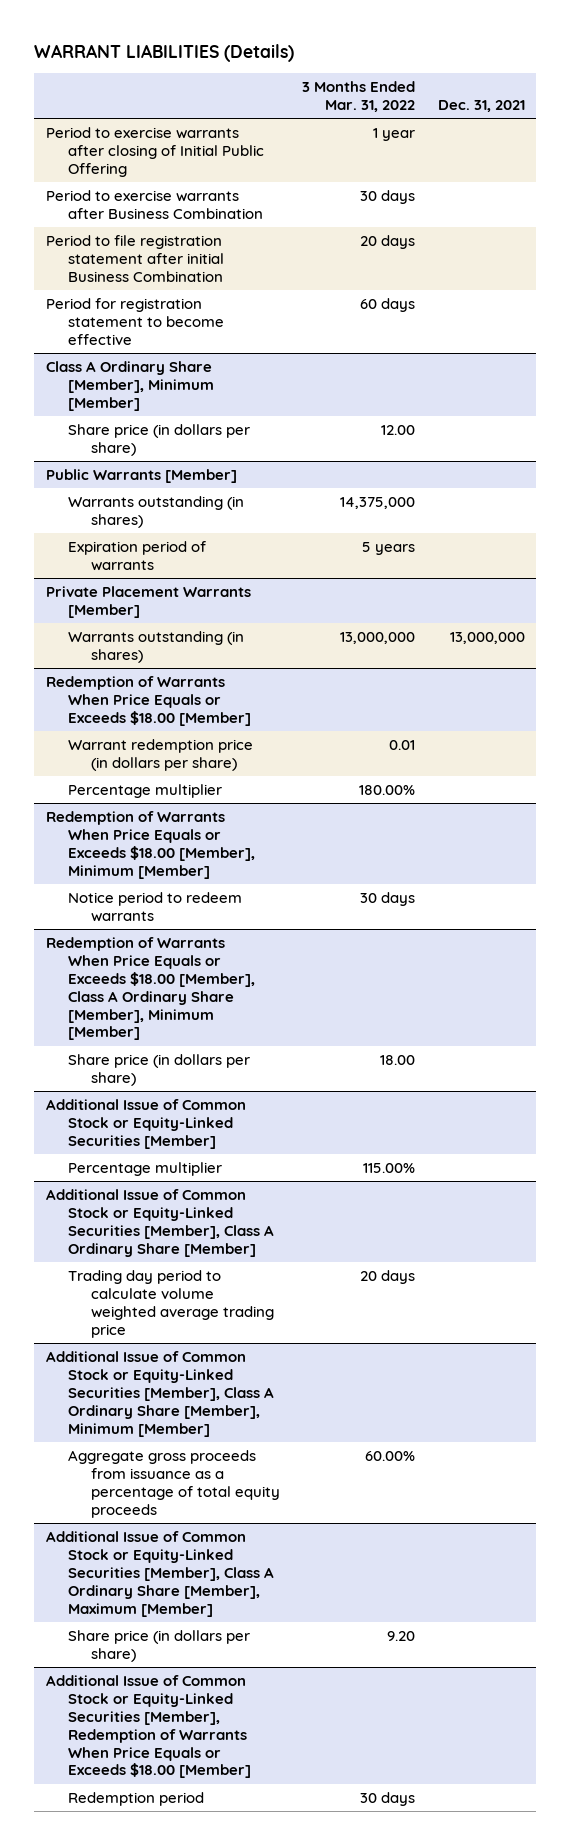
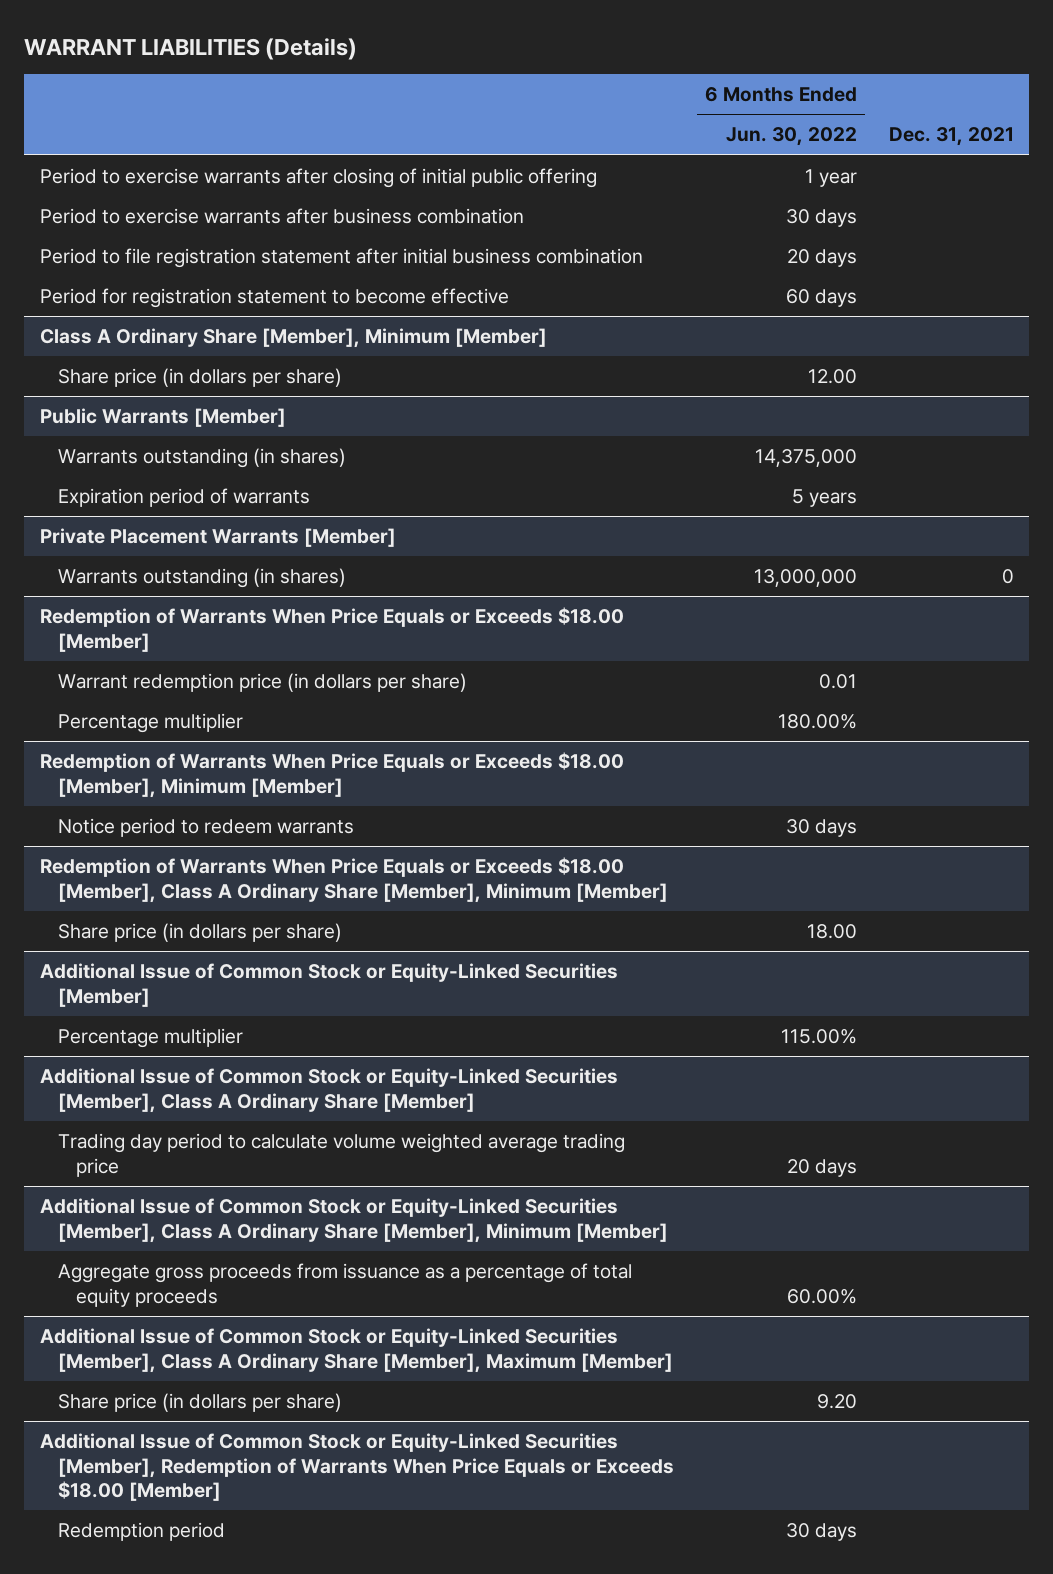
- | 3 Months Ended Mar. 31, 2022 | Dec. 31, 2021
+ | 6 Months Ended Jun. 30, 2022 | Dec. 31, 2021
- Period to exercise warrants after closing of Initial Public Offering | 1 year |
- Period to exercise warrants after Business Combination | 30 days |
- Period to file registration statement after initial Business Combination | 20 days |
+ Period to exercise warrants after closing of initial public offering | 1 year |
+ Period to exercise warrants after business combination | 30 days |
+ Period to file registration statement after initial business combination | 20 days |
@ Private Placement Warrants [Member]
- Warrants outstanding (in shares) | 13,000,000 | 13,000,000
+ Warrants outstanding (in shares) | 13,000,000 | 0

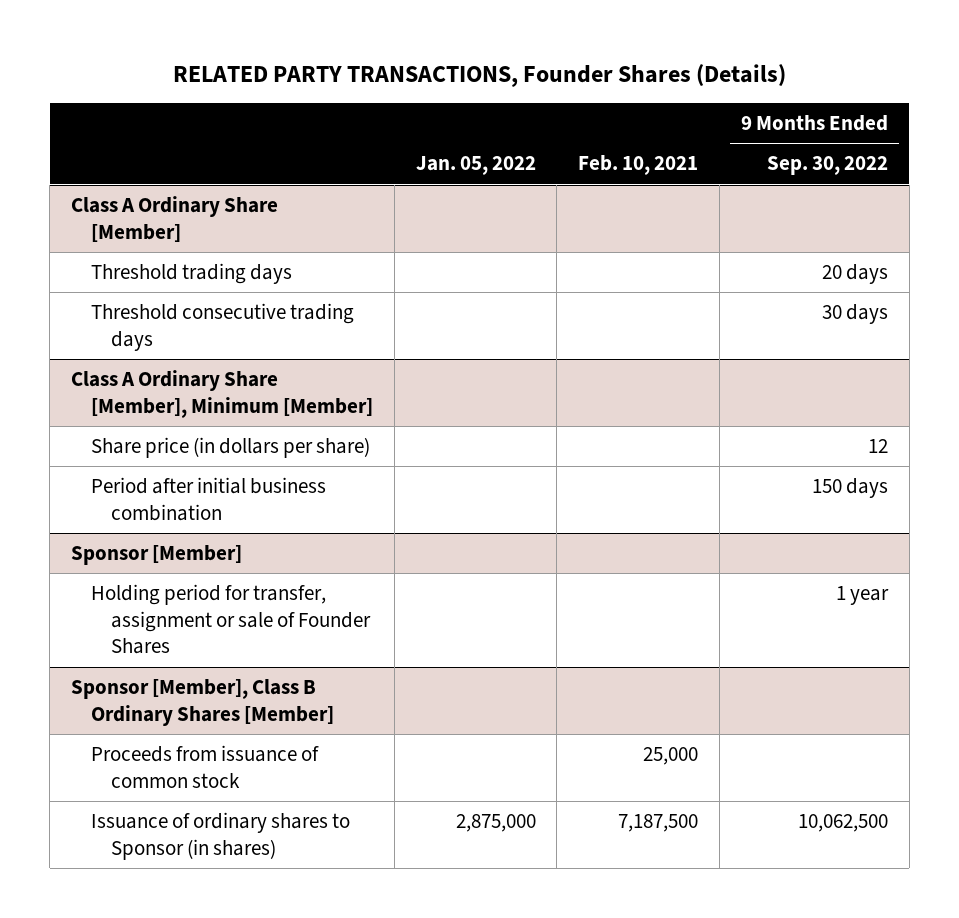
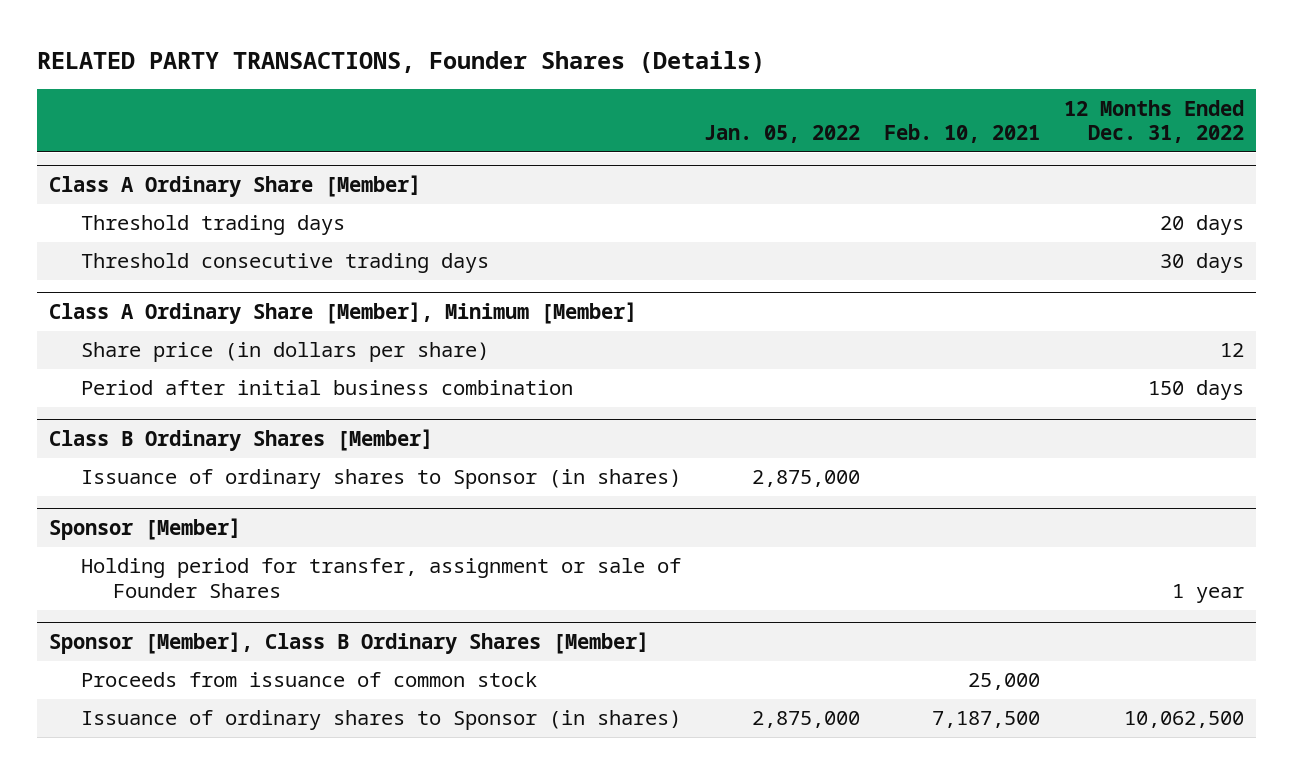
- | Jan. 05, 2022 | Feb. 10, 2021 | 9 Months Ended Sep. 30, 2022
+ | Jan. 05, 2022 | Feb. 10, 2021 | 12 Months Ended Dec. 31, 2022
+ Class B Ordinary Shares [Member]
+ Issuance of ordinary shares to Sponsor (in shares) | 2,875,000 | |

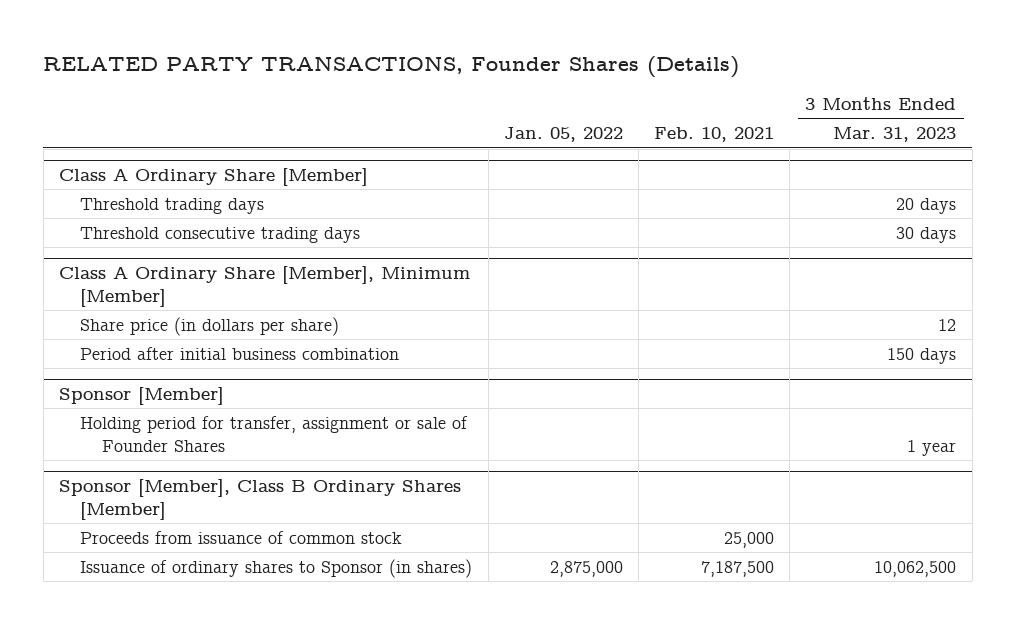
- | Jan. 05, 2022 | Feb. 10, 2021 | 12 Months Ended Dec. 31, 2022
+ | Jan. 05, 2022 | Feb. 10, 2021 | 3 Months Ended Mar. 31, 2023
- Class B Ordinary Shares [Member]
- Issuance of ordinary shares to Sponsor (in shares) | 2,875,000 | |

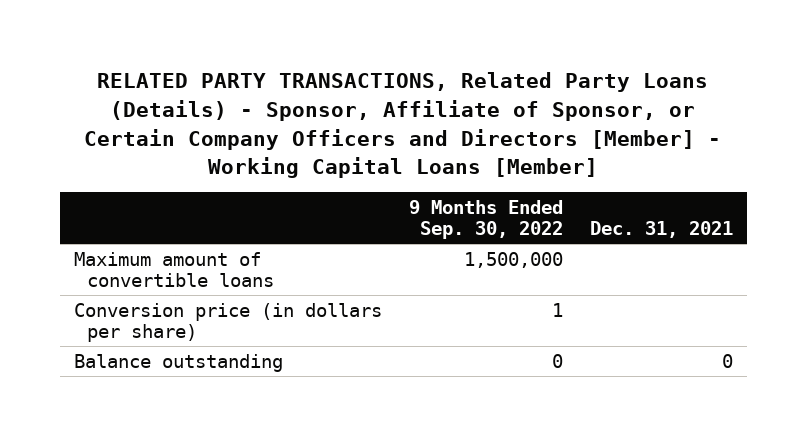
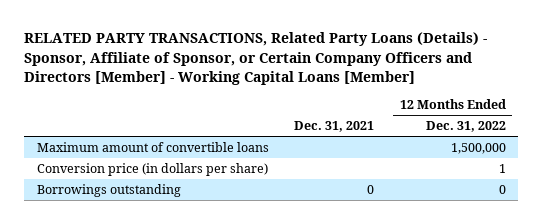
- | 9 Months Ended Sep. 30, 2022 | Dec. 31, 2021
+ | Dec. 31, 2021 | 12 Months Ended Dec. 31, 2022
- Balance outstanding | 0 | 0
+ Borrowings outstanding | 0 | 0

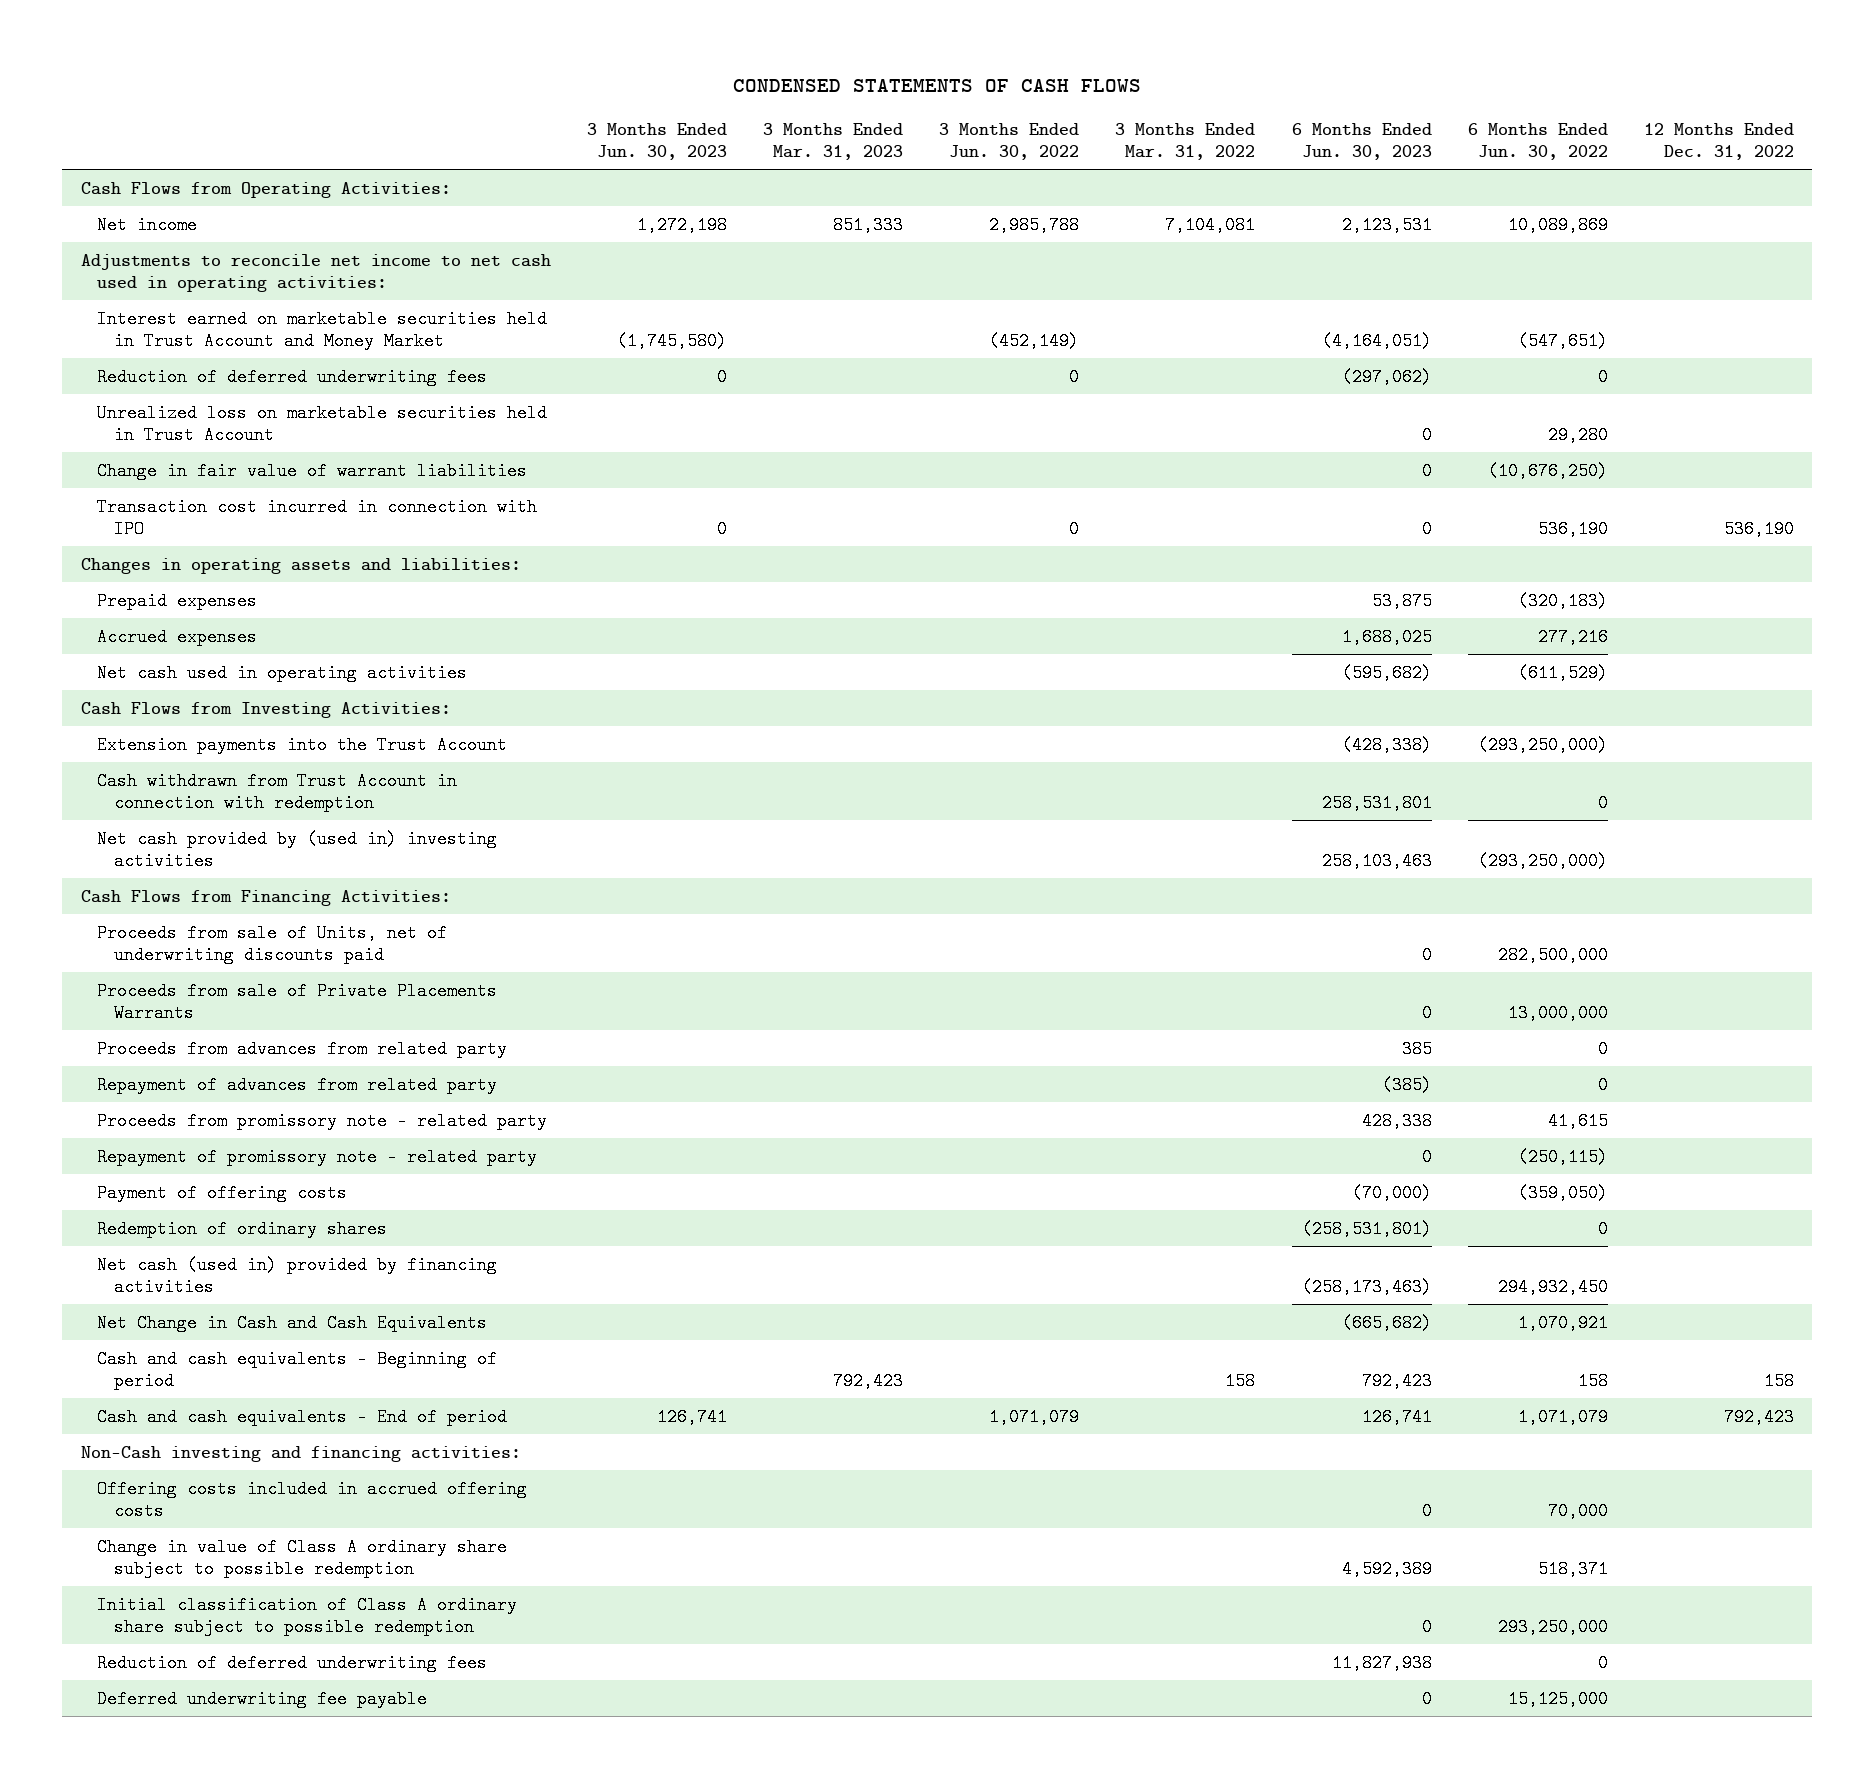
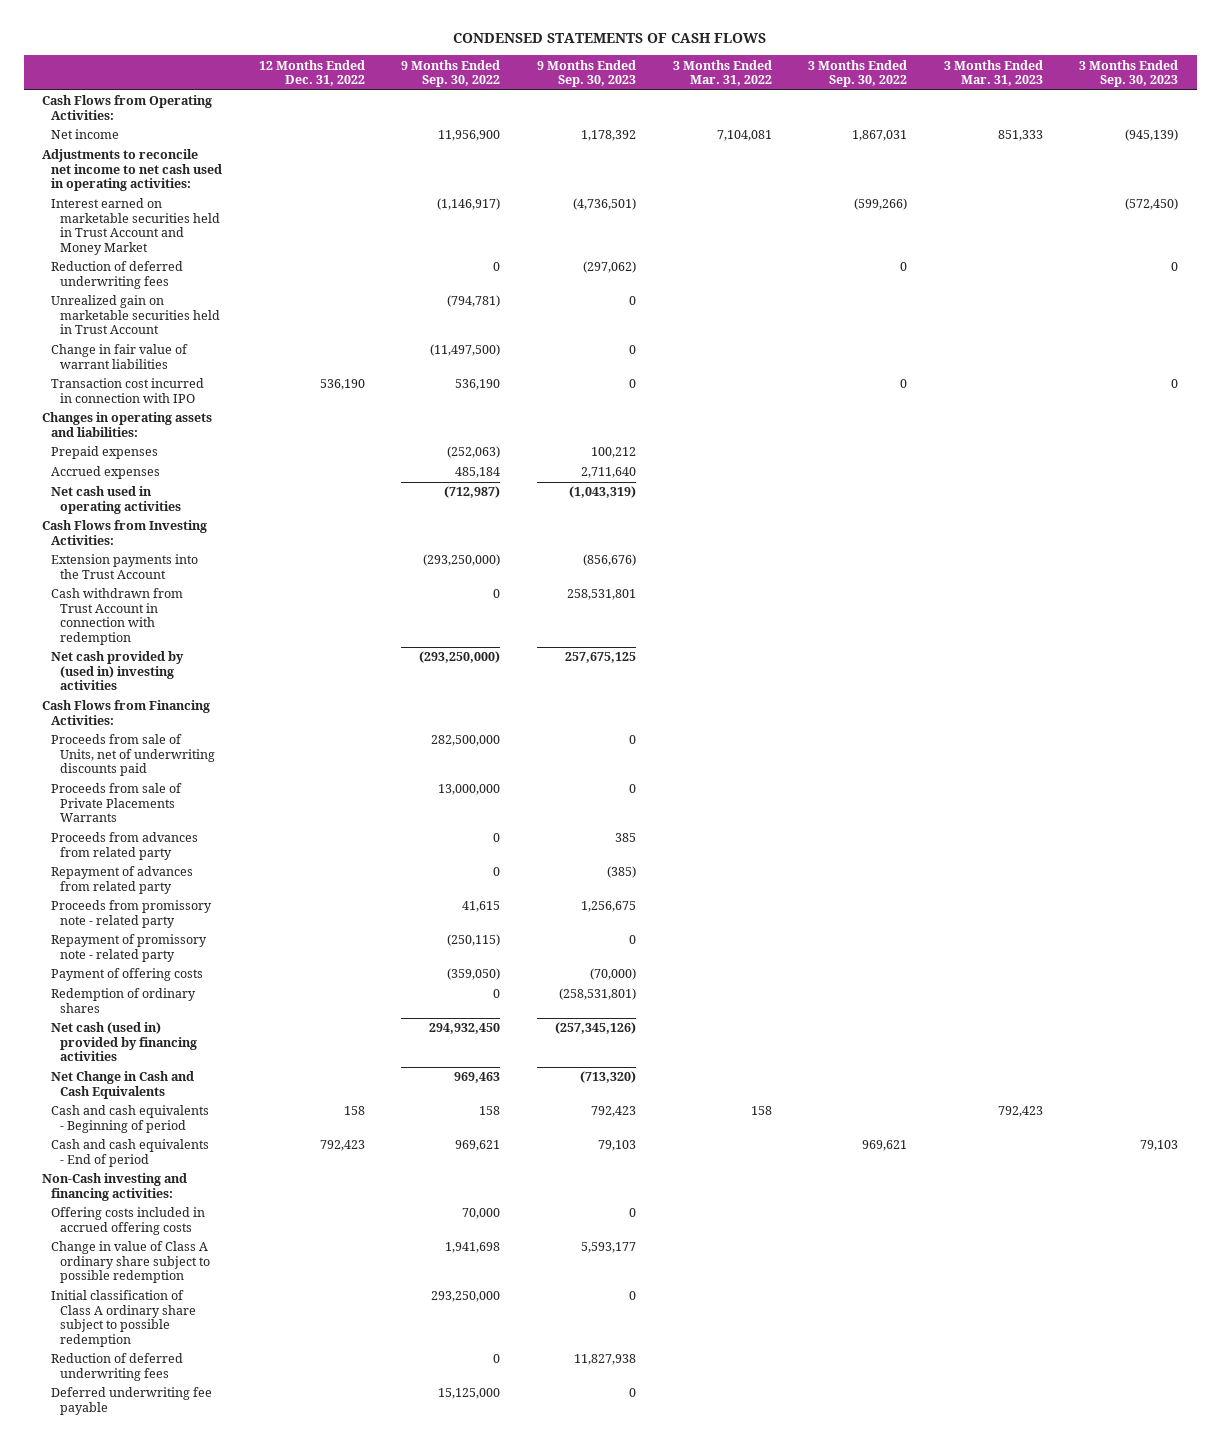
- | 3 Months Ended Jun. 30, 2023 | 3 Months Ended Mar. 31, 2023 | 3 Months Ended Jun. 30, 2022 | 3 Months Ended Mar. 31, 2022 | 6 Months Ended Jun. 30, 2023 | 6 Months Ended Jun. 30, 2022 | 12 Months Ended Dec. 31, 2022
+ | 12 Months Ended Dec. 31, 2022 | 9 Months Ended Sep. 30, 2022 | 9 Months Ended Sep. 30, 2023 | 3 Months Ended Mar. 31, 2022 | 3 Months Ended Sep. 30, 2022 | 3 Months Ended Mar. 31, 2023 | 3 Months Ended Sep. 30, 2023
- Unrealized loss on marketable securities held in Trust Account | | | | | 0 | 29,280 |
+ Unrealized gain on marketable securities held in Trust Account | | (794,781) | 0 | | | |

